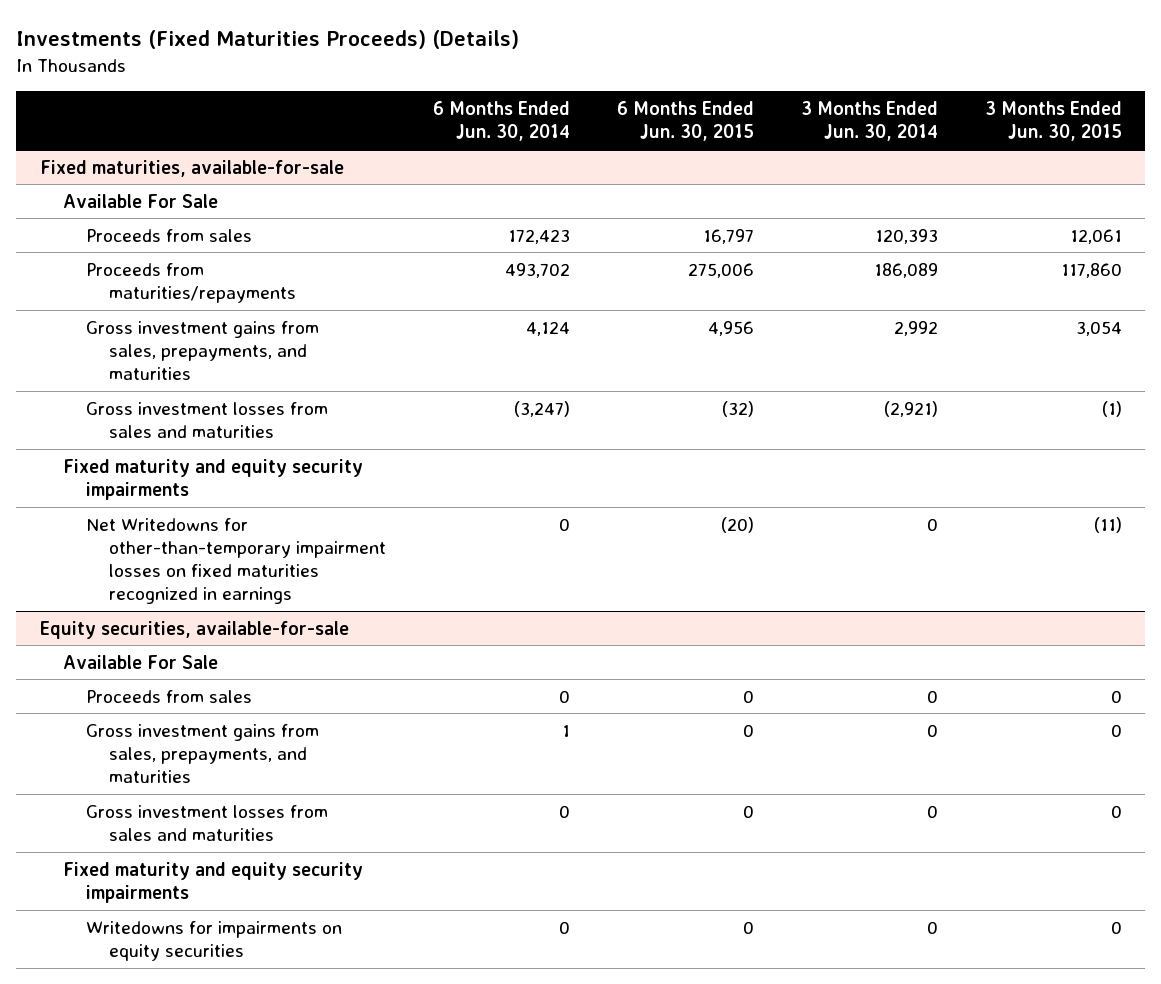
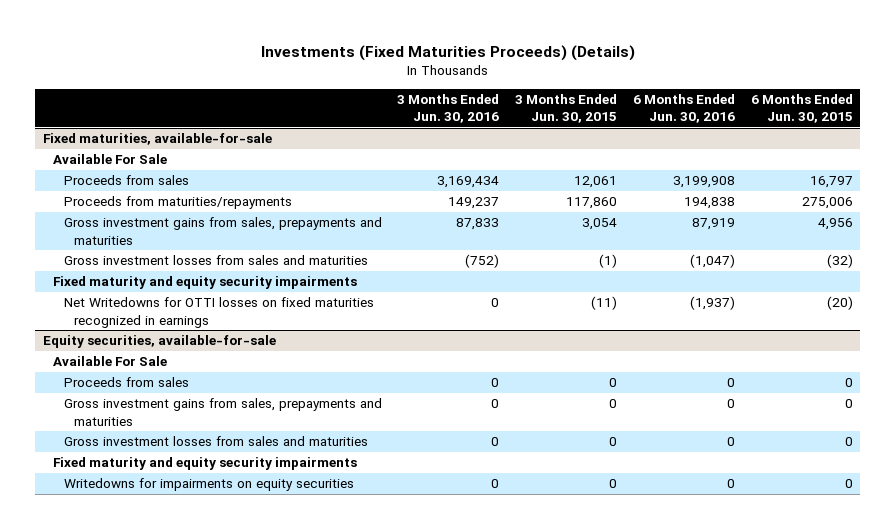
- | 6 Months Ended Jun. 30, 2014 | 6 Months Ended Jun. 30, 2015 | 3 Months Ended Jun. 30, 2014 | 3 Months Ended Jun. 30, 2015
+ | 3 Months Ended Jun. 30, 2016 | 3 Months Ended Jun. 30, 2015 | 6 Months Ended Jun. 30, 2016 | 6 Months Ended Jun. 30, 2015
@ Fixed maturities, available-for-sale
- Gross investment gains from sales, prepayments, and maturities | 4,124 | 4,956 | 2,992 | 3,054
+ Gross investment gains from sales, prepayments and maturities | 87,833 | 3,054 | 87,919 | 4,956
- Net Writedowns for other-than-temporary impairment losses on fixed maturities recognized in earnings | 0 | (20) | 0 | (11)
+ Net Writedowns for OTTI losses on fixed maturities recognized in earnings | 0 | (11) | (1,937) | (20)
@ Equity securities, available-for-sale
- Gross investment gains from sales, prepayments, and maturities | 1 | 0 | 0 | 0
+ Gross investment gains from sales, prepayments and maturities | 0 | 0 | 0 | 0

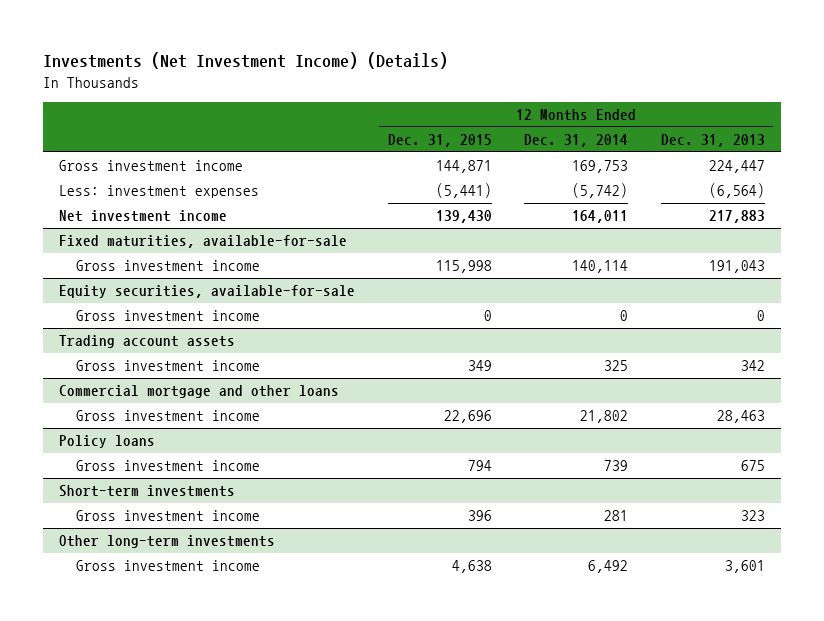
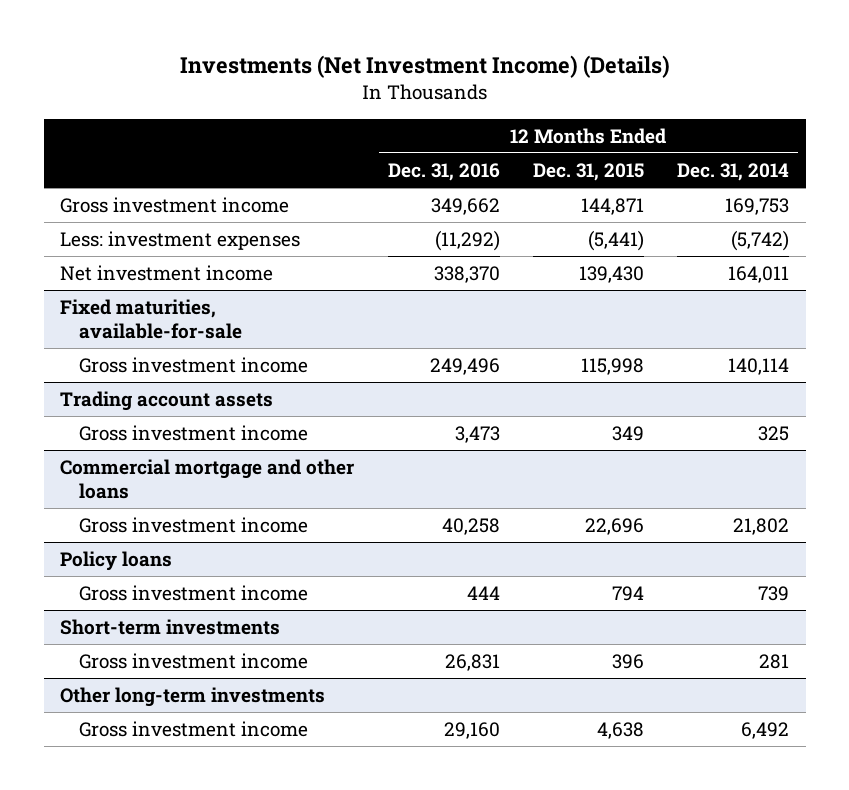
- | 12 Months Ended Dec. 31, 2015 | 12 Months Ended Dec. 31, 2014 | 12 Months Ended Dec. 31, 2013
+ | 12 Months Ended Dec. 31, 2016 | 12 Months Ended Dec. 31, 2015 | 12 Months Ended Dec. 31, 2014
- Equity securities, available-for-sale
- Gross investment income | 0 | 0 | 0

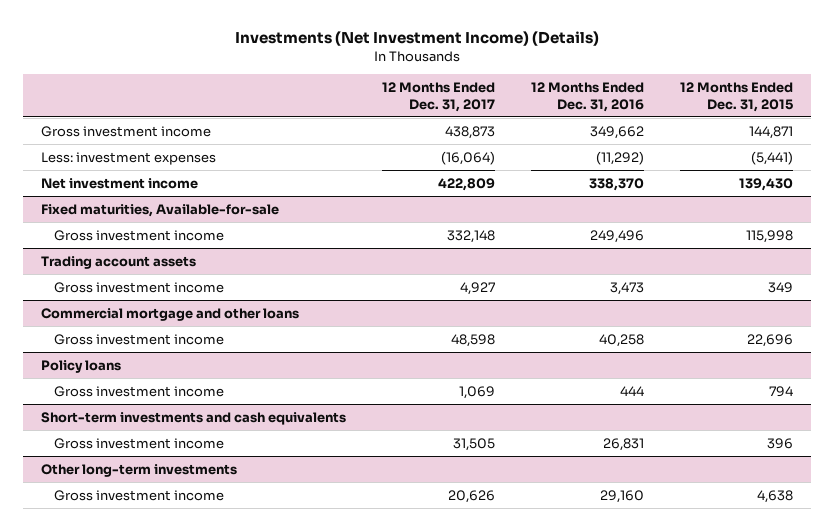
- | 12 Months Ended Dec. 31, 2016 | 12 Months Ended Dec. 31, 2015 | 12 Months Ended Dec. 31, 2014
+ | 12 Months Ended Dec. 31, 2017 | 12 Months Ended Dec. 31, 2016 | 12 Months Ended Dec. 31, 2015
- Fixed maturities, available-for-sale
+ Fixed maturities, Available-for-sale
- Short-term investments
+ Short-term investments and cash equivalents

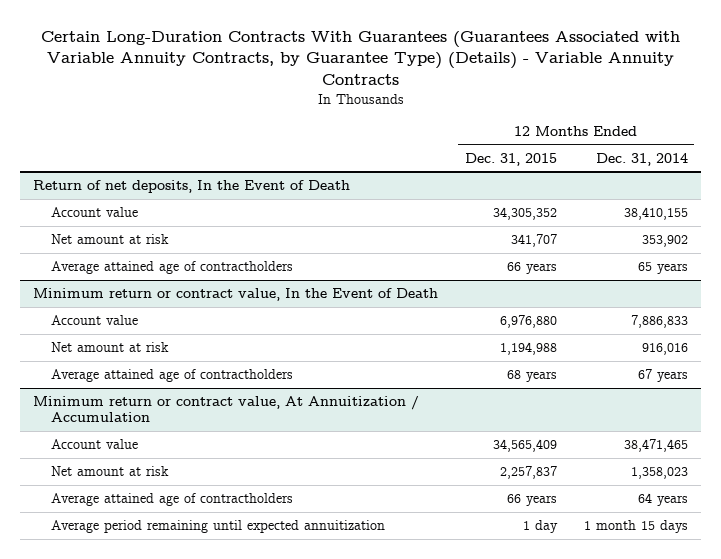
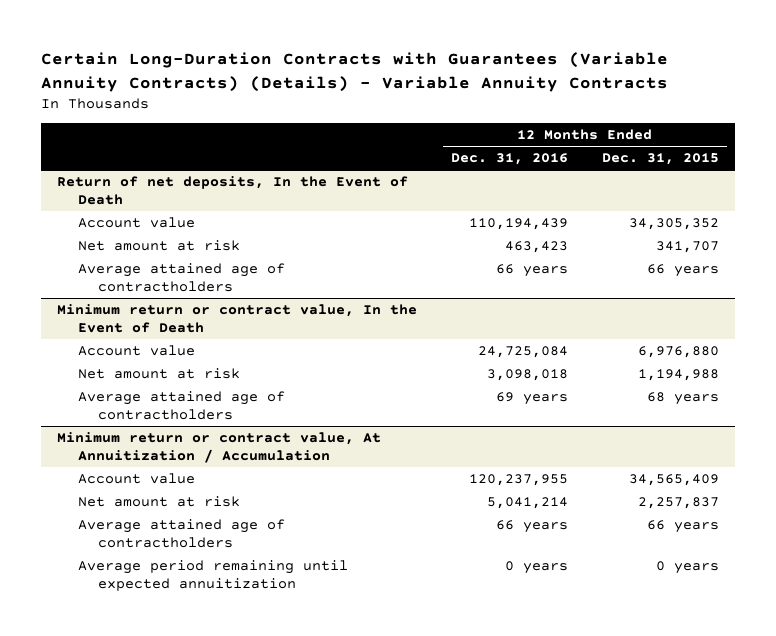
- Certain Long-Duration Contracts With Guarantees (Guarantees Associated with Variable Annuity Contracts, by Guarantee Type) (Details) - Variable Annuity Contracts
+ Certain Long-Duration Contracts with Guarantees (Variable Annuity Contracts) (Details) - Variable Annuity Contracts
- | 12 Months Ended Dec. 31, 2015 | 12 Months Ended Dec. 31, 2014
+ | 12 Months Ended Dec. 31, 2016 | 12 Months Ended Dec. 31, 2015
@ Minimum return or contract value, At Annuitization / Accumulation
- Average period remaining until expected annuitization | 1 day | 1 month 15 days
+ Average period remaining until expected annuitization | 0 years | 0 years

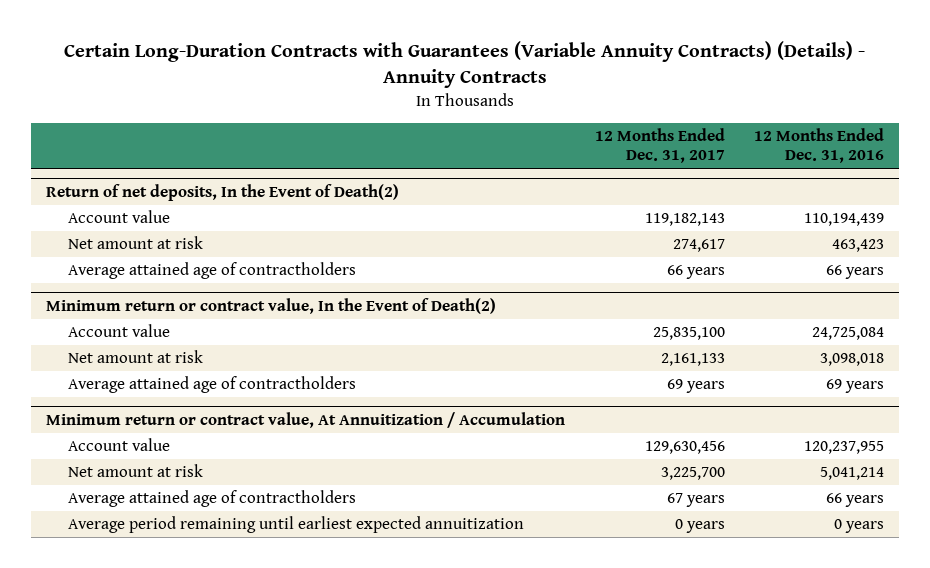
- Certain Long-Duration Contracts with Guarantees (Variable Annuity Contracts) (Details) - Variable Annuity Contracts
+ Certain Long-Duration Contracts with Guarantees (Variable Annuity Contracts) (Details) - Annuity Contracts
- | 12 Months Ended Dec. 31, 2016 | 12 Months Ended Dec. 31, 2015
+ | 12 Months Ended Dec. 31, 2017 | 12 Months Ended Dec. 31, 2016
- Return of net deposits, In the Event of Death
+ Return of net deposits, In the Event of Death(2)
- Minimum return or contract value, In the Event of Death
+ Minimum return or contract value, In the Event of Death(2)
@ Minimum return or contract value, At Annuitization / Accumulation
- Average period remaining until expected annuitization | 0 years | 0 years
+ Average period remaining until earliest expected annuitization | 0 years | 0 years

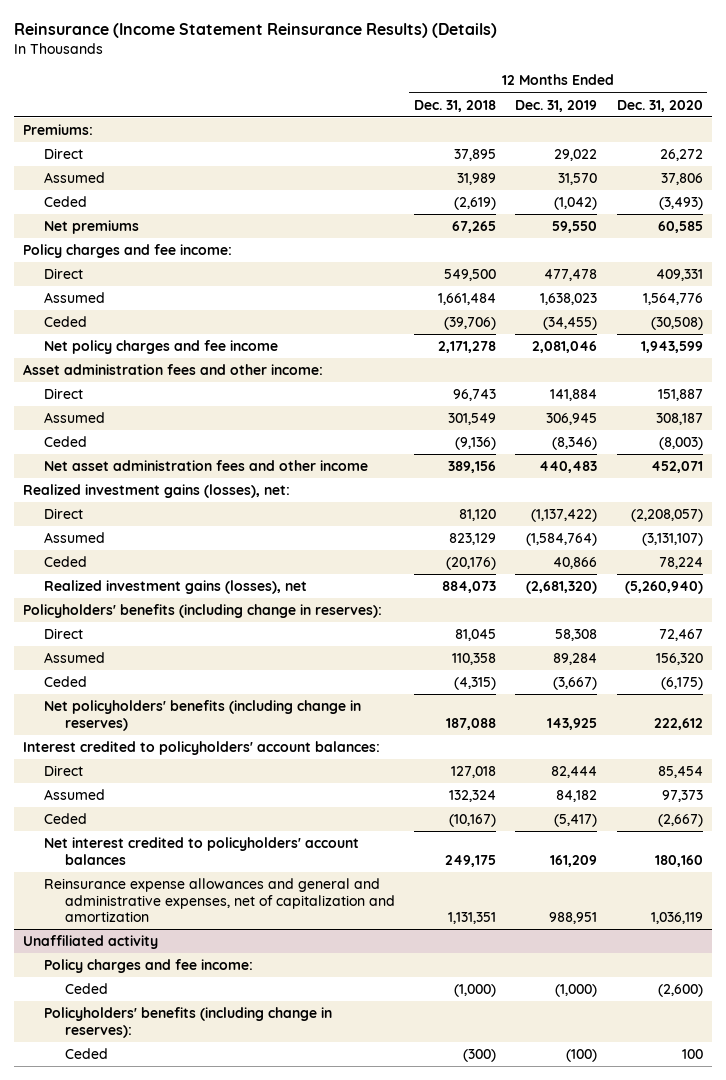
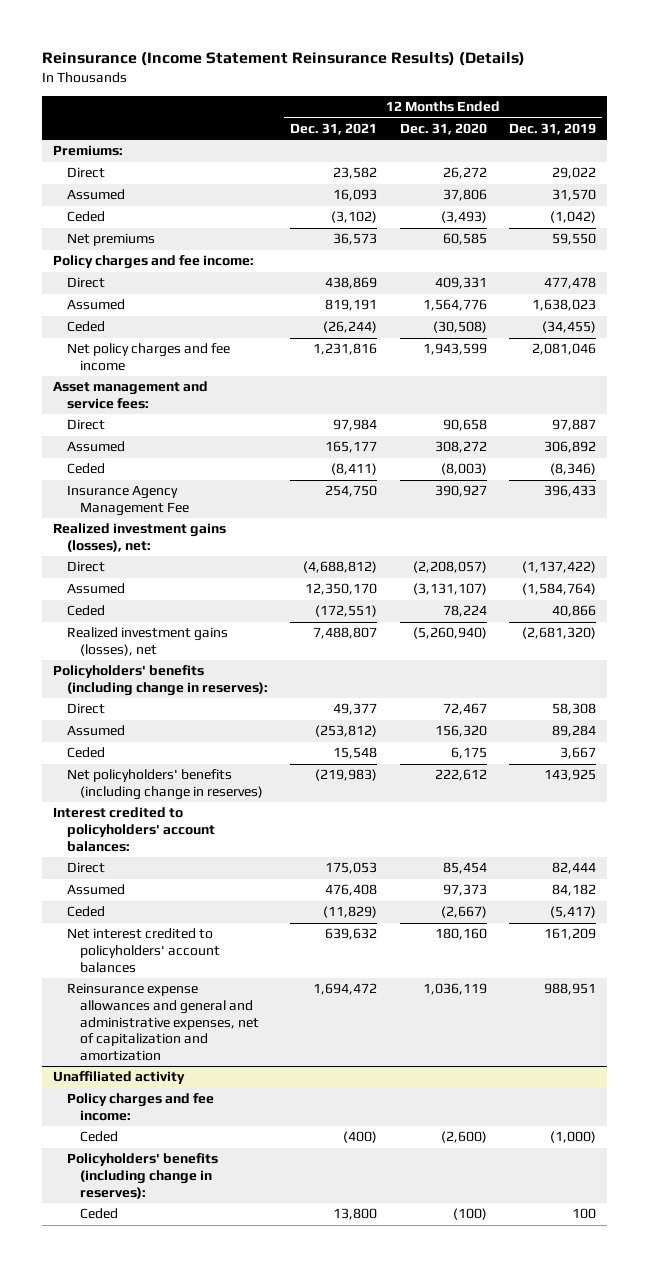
- | 12 Months Ended Dec. 31, 2018 | 12 Months Ended Dec. 31, 2019 | 12 Months Ended Dec. 31, 2020
+ | 12 Months Ended Dec. 31, 2021 | 12 Months Ended Dec. 31, 2020 | 12 Months Ended Dec. 31, 2019
- Asset administration fees and other income:
- Direct | 96,743 | 141,884 | 151,887
- Assumed | 301,549 | 306,945 | 308,187
+ Asset management and service fees:
+ Direct | 97,984 | 90,658 | 97,887
+ Assumed | 165,177 | 308,272 | 306,892
- Net asset administration fees and other income | 389,156 | 440,483 | 452,071
+ Insurance Agency Management Fee | 254,750 | 390,927 | 396,433
- Ceded | (4,315) | (3,667) | (6,175)
+ Ceded | 15,548 | 6,175 | 3,667
@ Unaffiliated activity
- Ceded | (300) | (100) | 100
+ Ceded | 13,800 | (100) | 100

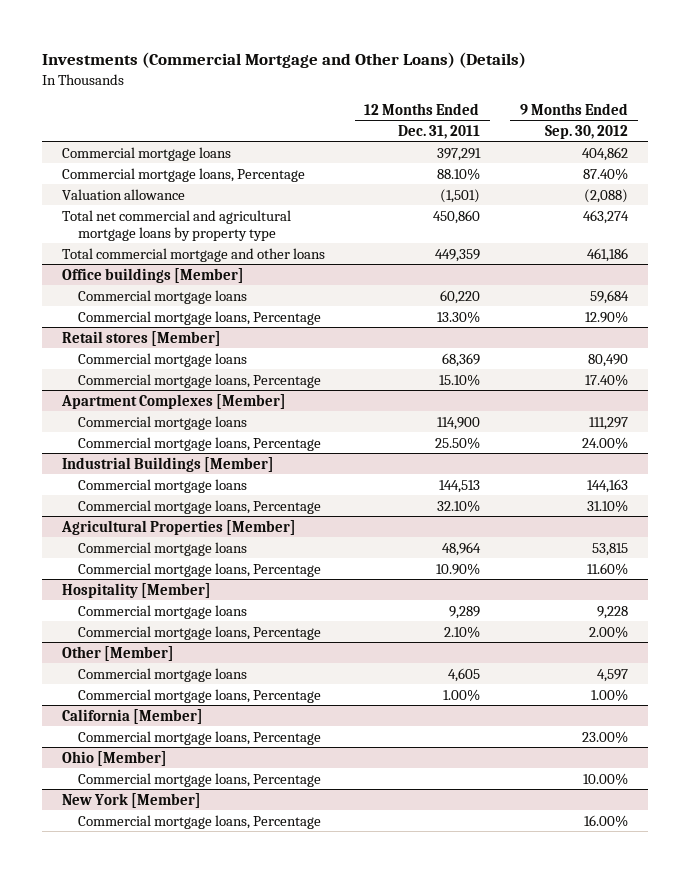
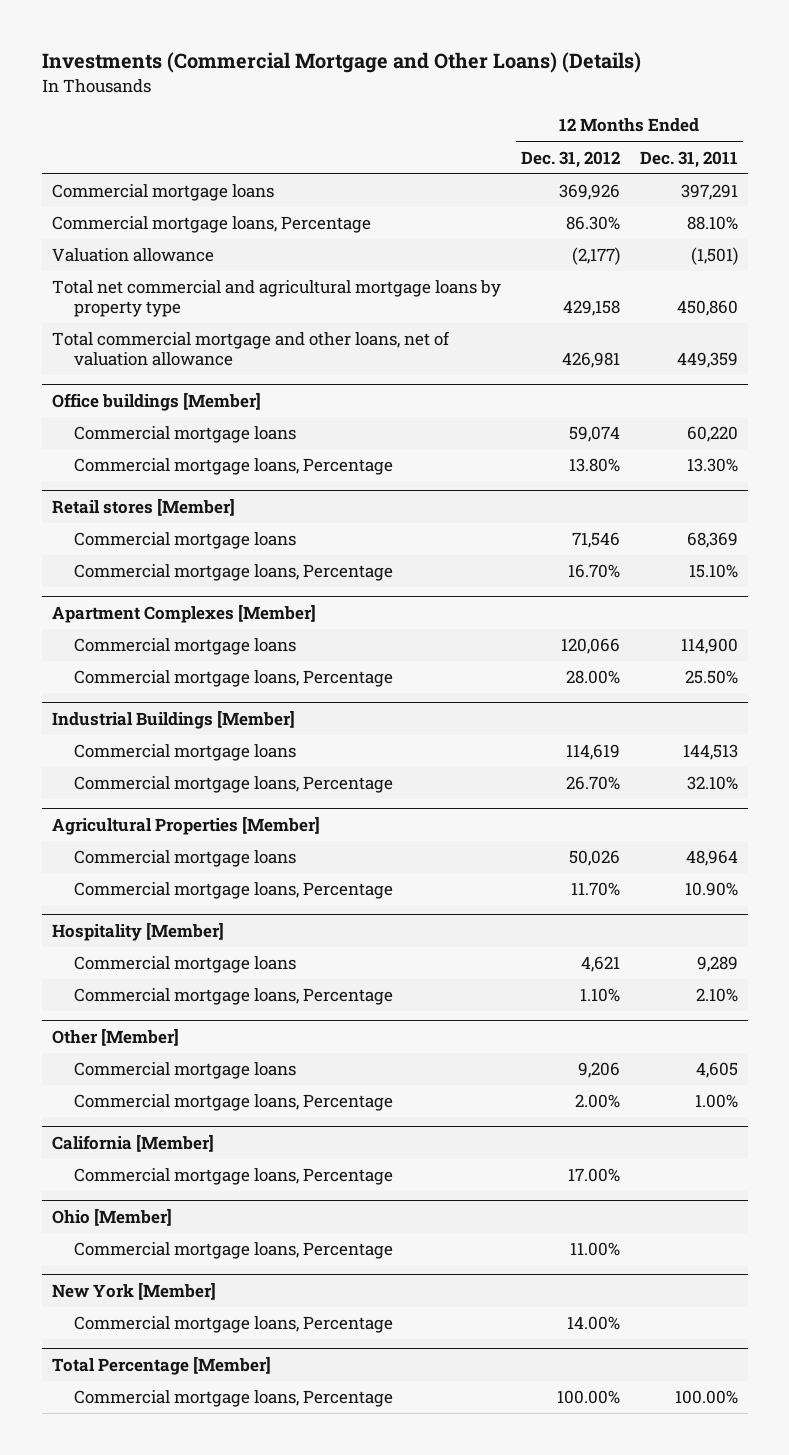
- | 12 Months Ended Dec. 31, 2011 | 9 Months Ended Sep. 30, 2012
+ | 12 Months Ended Dec. 31, 2012 | 12 Months Ended Dec. 31, 2011
- Total commercial mortgage and other loans | 449,359 | 461,186
+ Total commercial mortgage and other loans, net of valuation allowance | 426,981 | 449,359
+ Total Percentage [Member]
+ Commercial mortgage loans, Percentage | 100.00% | 100.00%

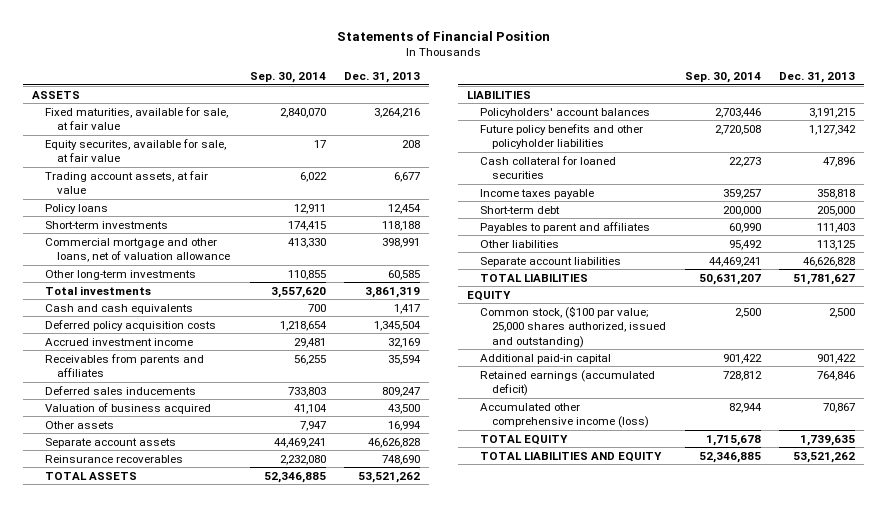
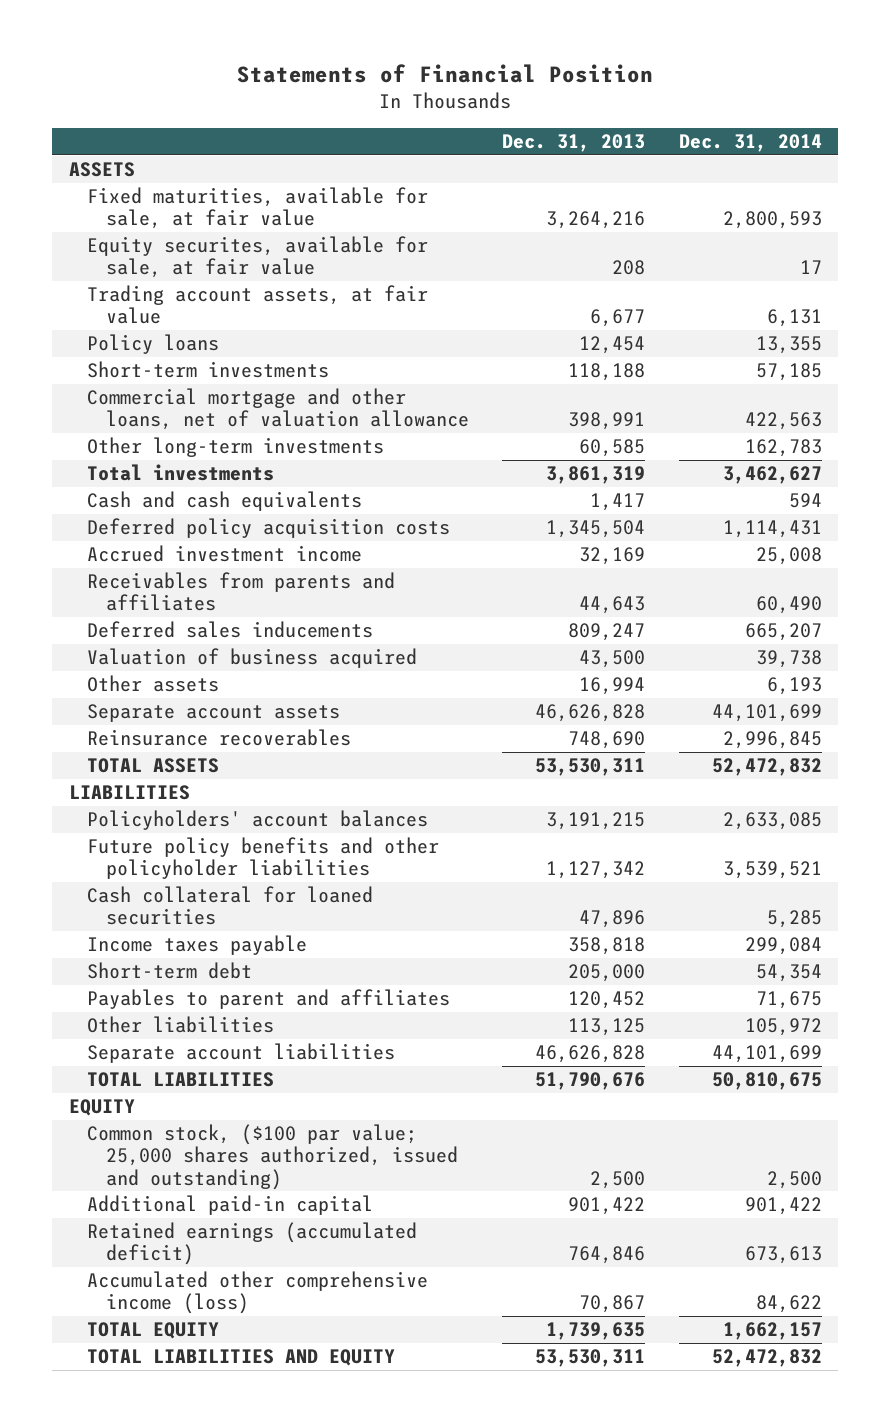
- | Sep. 30, 2014 | Dec. 31, 2013
+ | Dec. 31, 2013 | Dec. 31, 2014
- Receivables from parents and affiliates | 56,255 | 35,594
+ Receivables from parents and affiliates | 44,643 | 60,490
- TOTAL ASSETS | 52,346,885 | 53,521,262
+ TOTAL ASSETS | 53,530,311 | 52,472,832
- Payables to parent and affiliates | 60,990 | 111,403
+ Payables to parent and affiliates | 120,452 | 71,675
- TOTAL LIABILITIES | 50,631,207 | 51,781,627
+ TOTAL LIABILITIES | 51,790,676 | 50,810,675
- TOTAL LIABILITIES AND EQUITY | 52,346,885 | 53,521,262
+ TOTAL LIABILITIES AND EQUITY | 53,530,311 | 52,472,832

